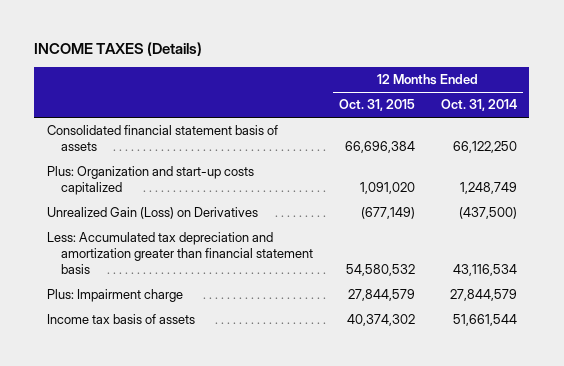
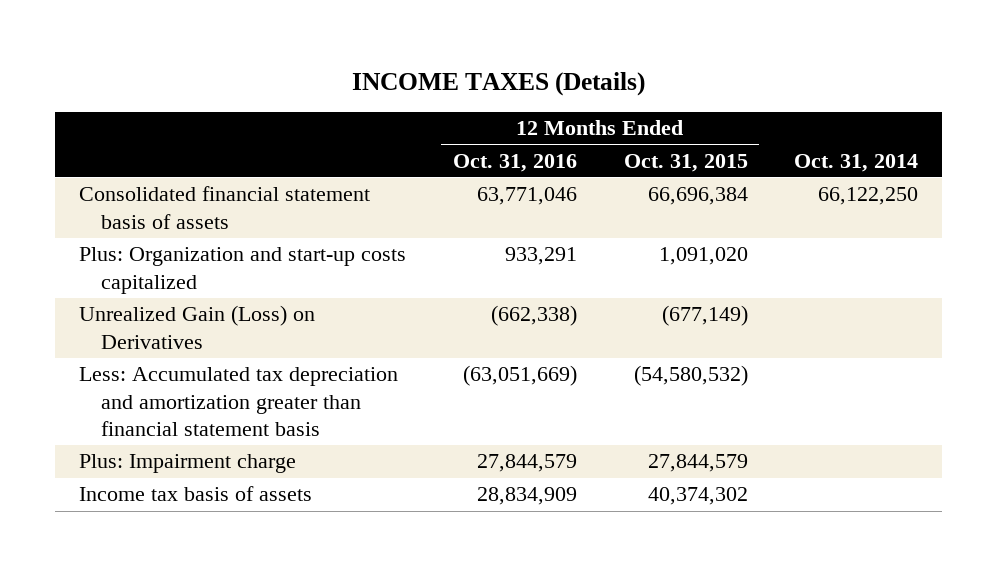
- | 12 Months Ended Oct. 31, 2015 | 12 Months Ended Oct. 31, 2014
+ | 12 Months Ended Oct. 31, 2016 | 12 Months Ended Oct. 31, 2015 | Oct. 31, 2014
- Less: Accumulated tax depreciation and amortization greater than financial statement basis | 54,580,532 | 43,116,534
+ Less: Accumulated tax depreciation and amortization greater than financial statement basis | (63,051,669) | (54,580,532) |

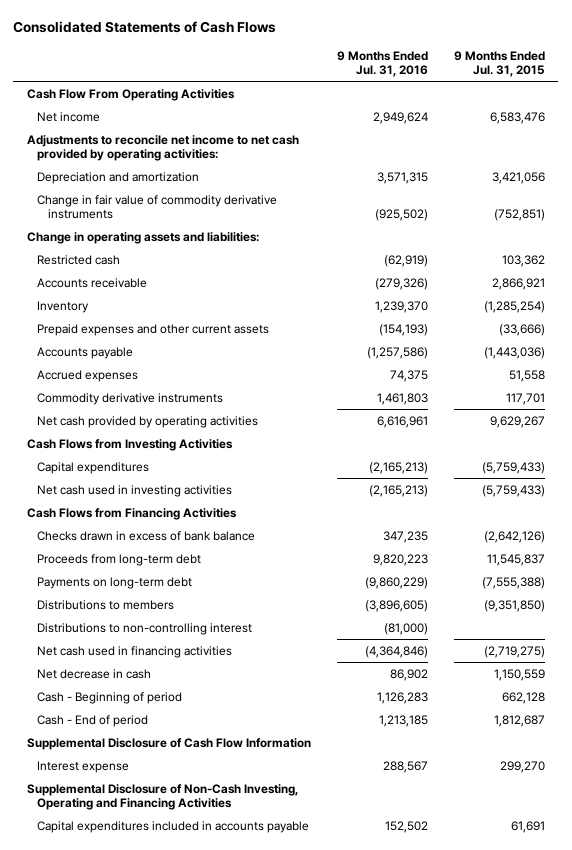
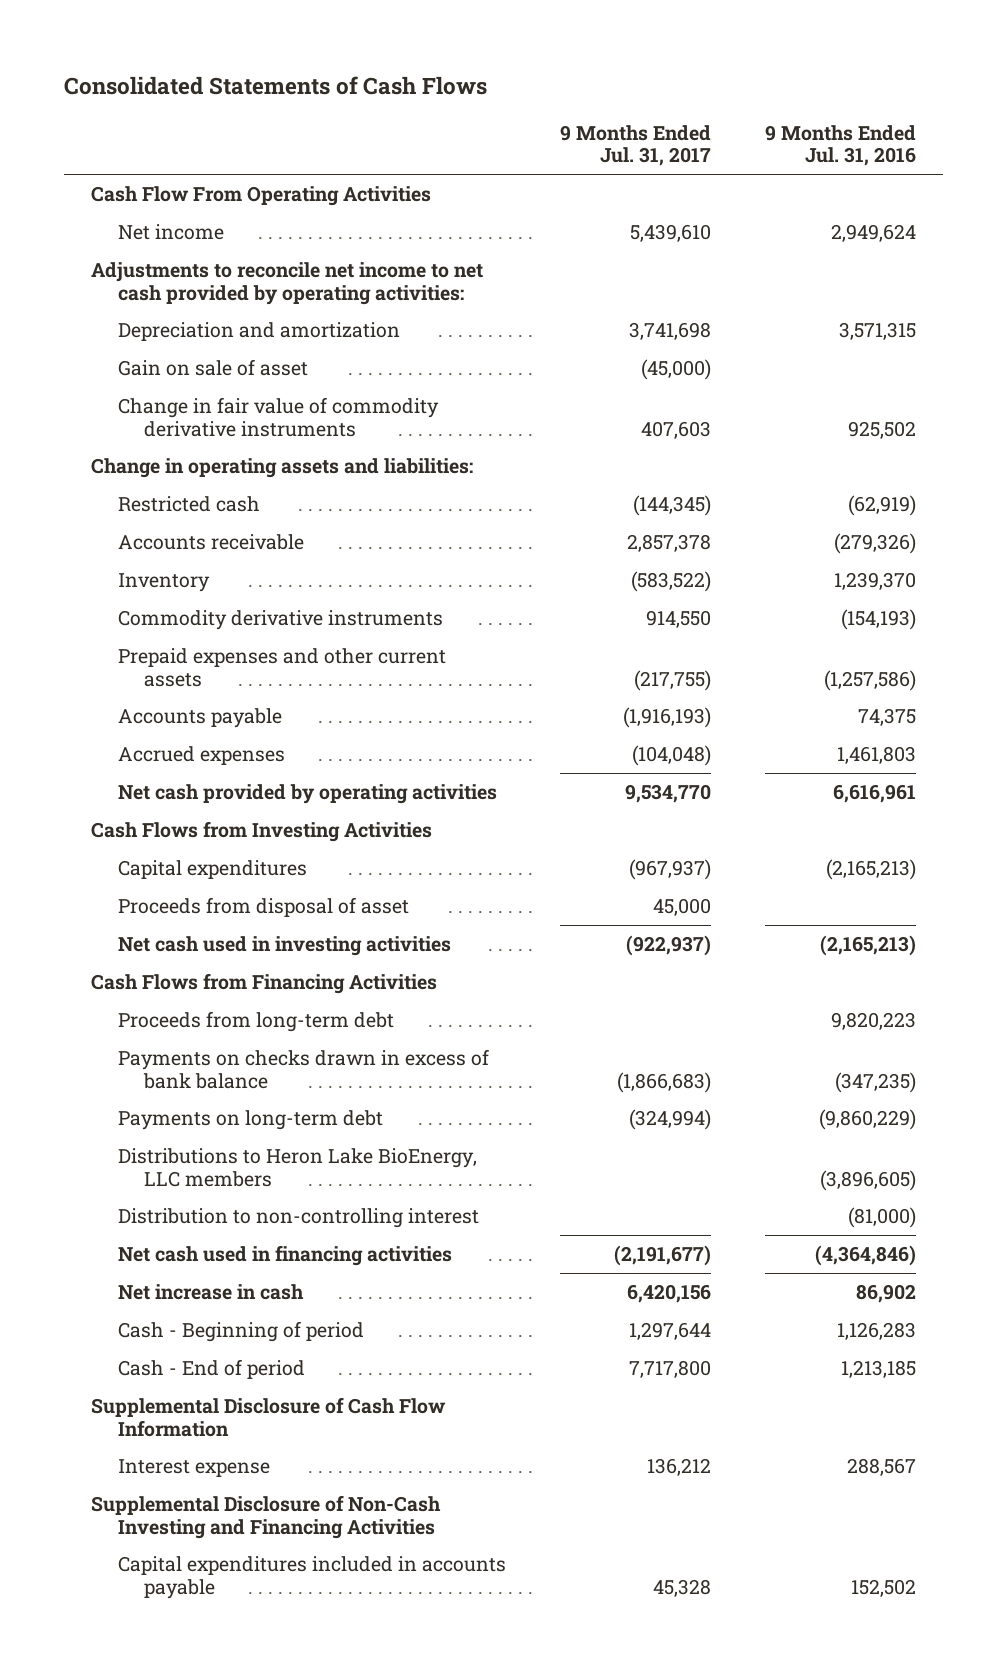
- | 9 Months Ended Jul. 31, 2016 | 9 Months Ended Jul. 31, 2015
+ | 9 Months Ended Jul. 31, 2017 | 9 Months Ended Jul. 31, 2016
- Change in fair value of commodity derivative instruments | (925,502) | (752,851)
+ Gain on sale of asset | (45,000) |
+ Change in fair value of commodity derivative instruments | 407,603 | 925,502
- Prepaid expenses and other current assets | (154,193) | (33,666)
- Accounts payable | (1,257,586) | (1,443,036)
- Accrued expenses | 74,375 | 51,558
- Commodity derivative instruments | 1,461,803 | 117,701
+ Commodity derivative instruments | 914,550 | (154,193)
+ Prepaid expenses and other current assets | (217,755) | (1,257,586)
+ Accounts payable | (1,916,193) | 74,375
+ Accrued expenses | (104,048) | 1,461,803
+ Proceeds from disposal of asset | 45,000 |
- Checks drawn in excess of bank balance | 347,235 | (2,642,126)
+ Payments on checks drawn in excess of bank balance | (1,866,683) | (347,235)
- Distributions to members | (3,896,605) | (9,351,850)
- Distributions to non-controlling interest | (81,000) |
+ Distributions to Heron Lake BioEnergy, LLC members | | (3,896,605)
+ Distribution to non-controlling interest | | (81,000)
- Net decrease in cash | 86,902 | 1,150,559
+ Net increase in cash | 6,420,156 | 86,902
- Supplemental Disclosure of Non-Cash Investing, Operating and Financing Activities
+ Supplemental Disclosure of Non-Cash Investing and Financing Activities

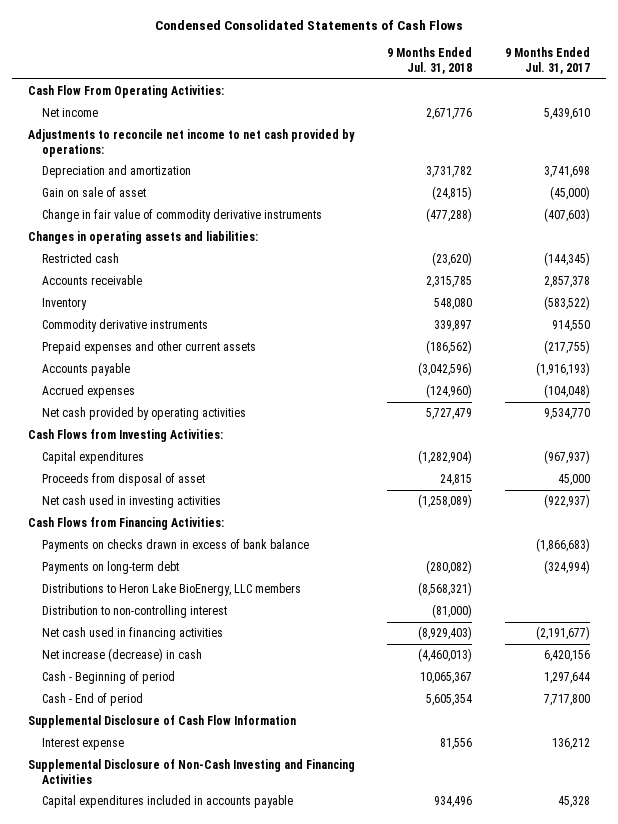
- Consolidated Statements of Cash Flows
+ Condensed Consolidated Statements of Cash Flows
- | 9 Months Ended Jul. 31, 2017 | 9 Months Ended Jul. 31, 2016
+ | 9 Months Ended Jul. 31, 2018 | 9 Months Ended Jul. 31, 2017
- Cash Flow From Operating Activities
+ Cash Flow From Operating Activities:
- Adjustments to reconcile net income to net cash provided by operating activities:
+ Adjustments to reconcile net income to net cash provided by operations:
- Change in fair value of commodity derivative instruments | 407,603 | 925,502
- Change in operating assets and liabilities:
+ Change in fair value of commodity derivative instruments | (477,288) | (407,603)
+ Changes in operating assets and liabilities:
- Cash Flows from Investing Activities
+ Cash Flows from Investing Activities:
- Cash Flows from Financing Activities
- Proceeds from long-term debt | | 9,820,223
+ Cash Flows from Financing Activities:
- Net increase in cash | 6,420,156 | 86,902
+ Net increase (decrease) in cash | (4,460,013) | 6,420,156

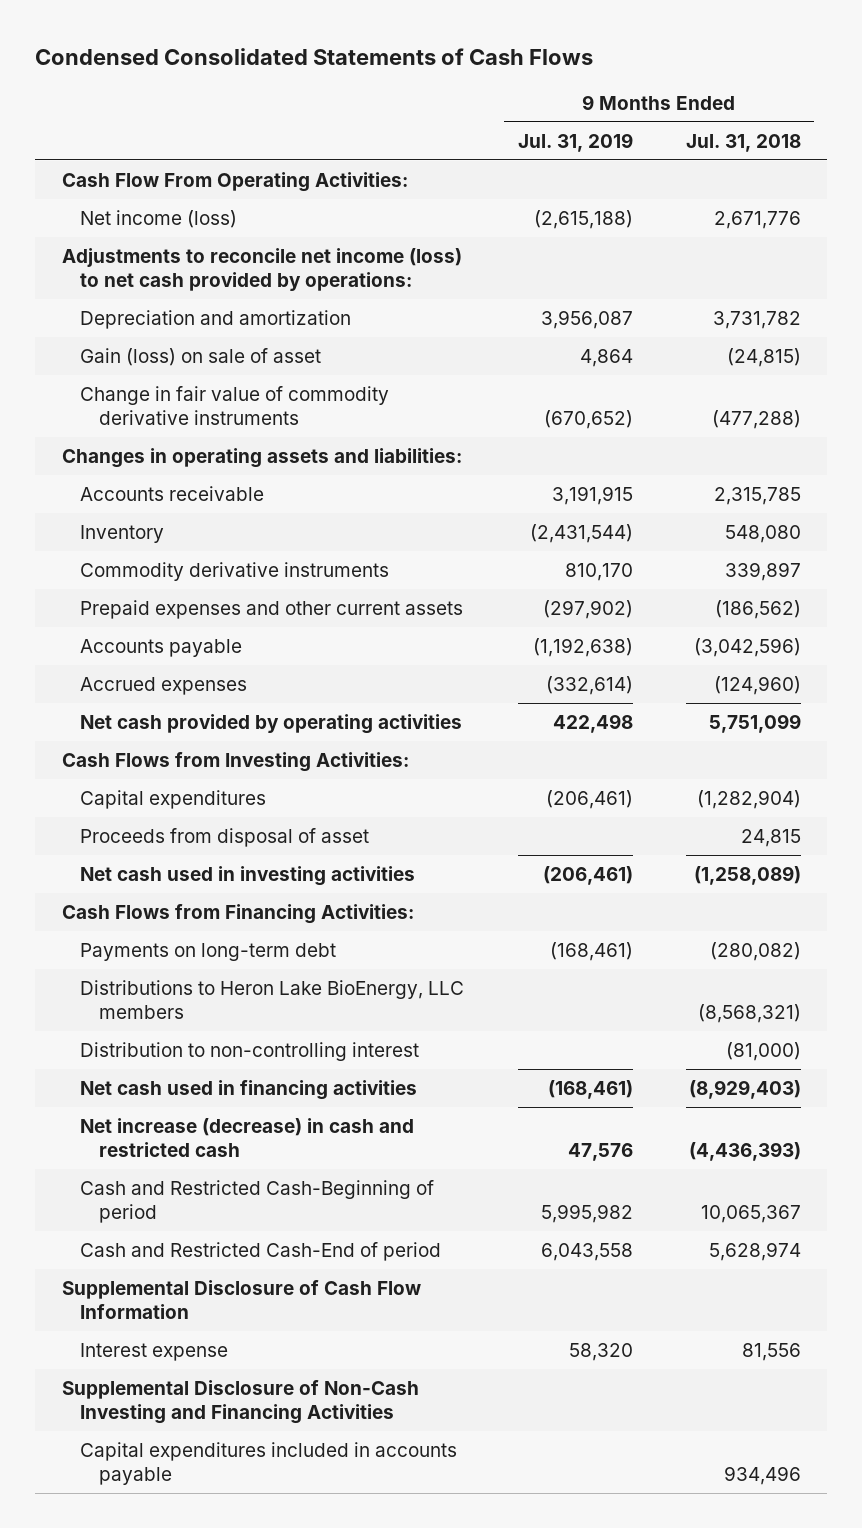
- | 9 Months Ended Jul. 31, 2018 | 9 Months Ended Jul. 31, 2017
+ | 9 Months Ended Jul. 31, 2019 | 9 Months Ended Jul. 31, 2018
- Net income | 2,671,776 | 5,439,610
- Adjustments to reconcile net income to net cash provided by operations:
+ Net income (loss) | (2,615,188) | 2,671,776
+ Adjustments to reconcile net income (loss) to net cash provided by operations:
- Gain on sale of asset | (24,815) | (45,000)
+ Gain (loss) on sale of asset | 4,864 | (24,815)
- Restricted cash | (23,620) | (144,345)
- Net cash provided by operating activities | 5,727,479 | 9,534,770
+ Net cash provided by operating activities | 422,498 | 5,751,099
- Payments on checks drawn in excess of bank balance | | (1,866,683)
- Net increase (decrease) in cash | (4,460,013) | 6,420,156
- Cash - Beginning of period | 10,065,367 | 1,297,644
- Cash - End of period | 5,605,354 | 7,717,800
+ Net increase (decrease) in cash and restricted cash | 47,576 | (4,436,393)
+ Cash and Restricted Cash-Beginning of period | 5,995,982 | 10,065,367
+ Cash and Restricted Cash-End of period | 6,043,558 | 5,628,974

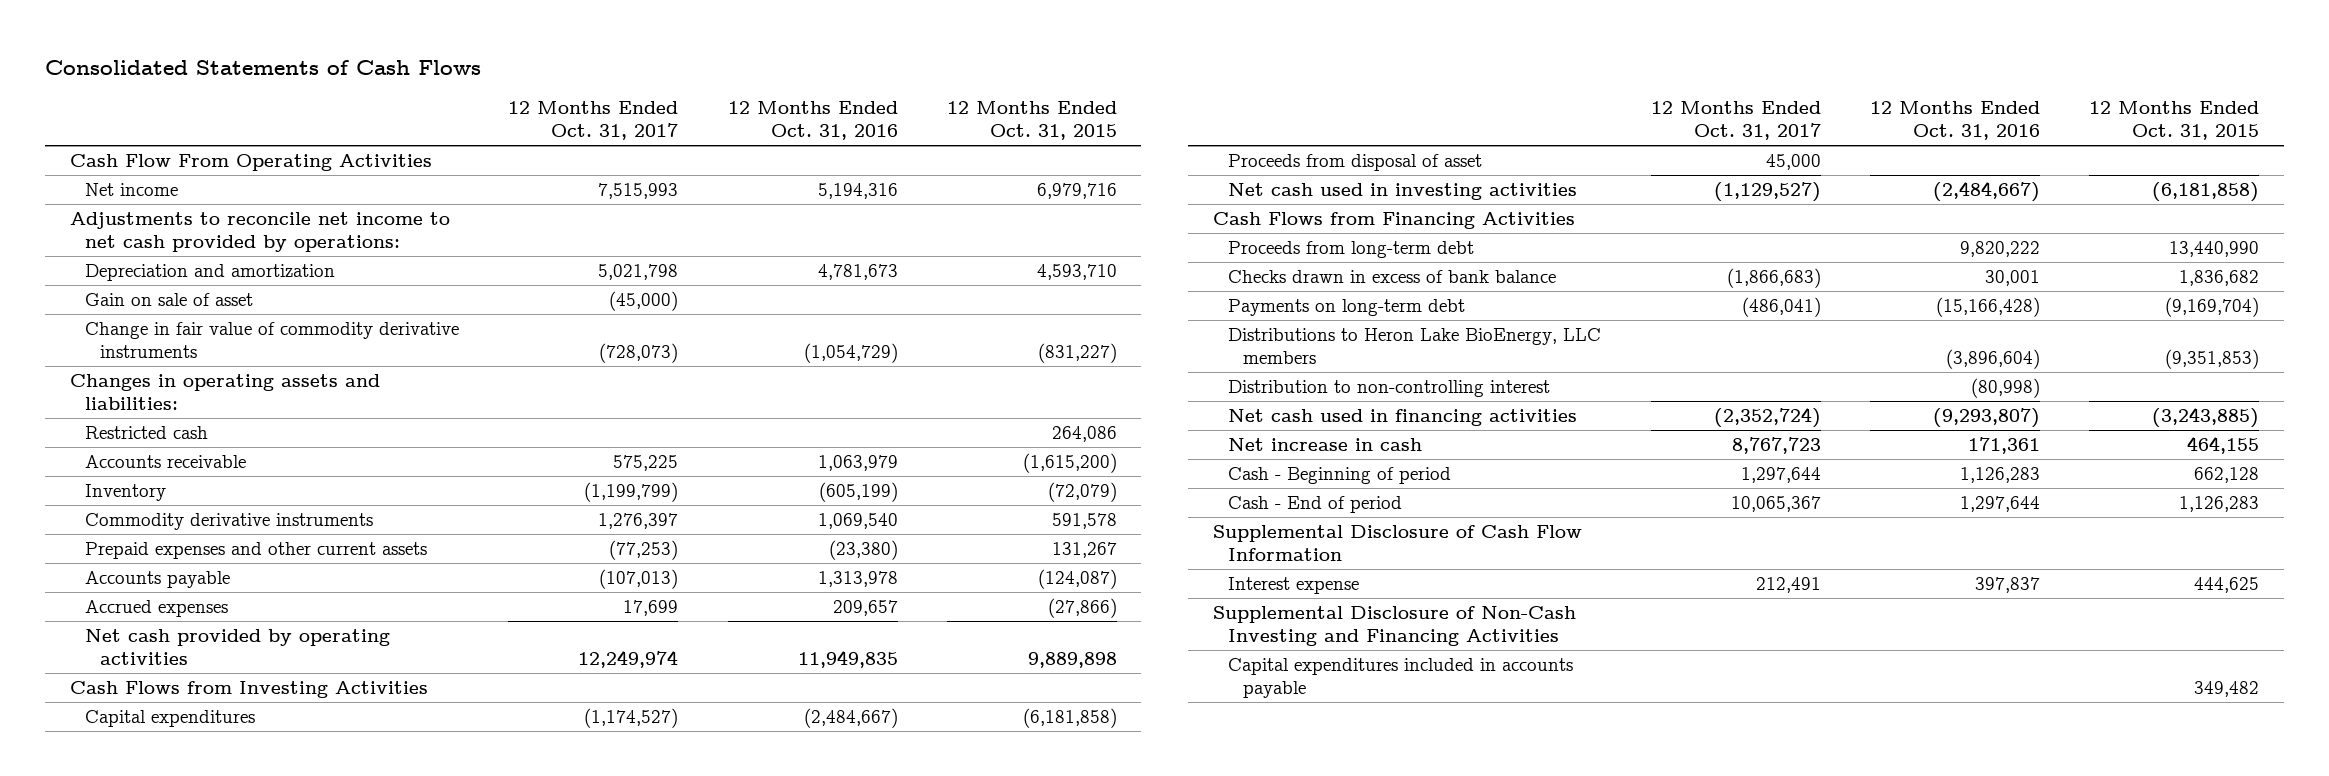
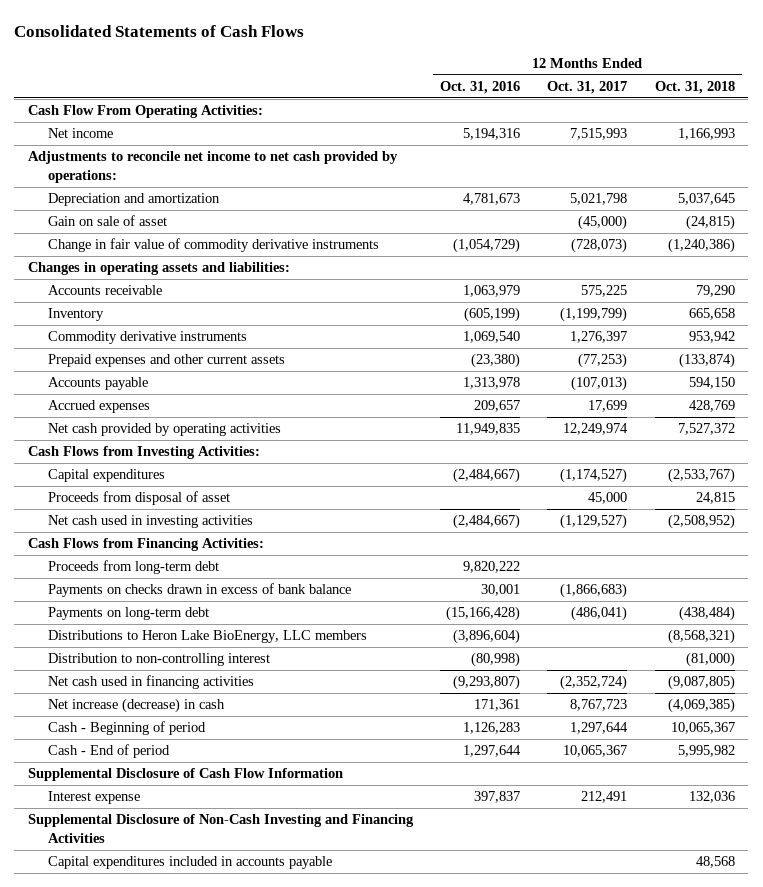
- | 12 Months Ended Oct. 31, 2017 | 12 Months Ended Oct. 31, 2016 | 12 Months Ended Oct. 31, 2015
+ | 12 Months Ended Oct. 31, 2016 | 12 Months Ended Oct. 31, 2017 | 12 Months Ended Oct. 31, 2018
- Cash Flow From Operating Activities
+ Cash Flow From Operating Activities:
- Restricted cash | | | 264,086
- Cash Flows from Investing Activities
+ Cash Flows from Investing Activities:
- Cash Flows from Financing Activities
+ Cash Flows from Financing Activities:
- Checks drawn in excess of bank balance | (1,866,683) | 30,001 | 1,836,682
+ Payments on checks drawn in excess of bank balance | 30,001 | (1,866,683) |
- Net increase in cash | 8,767,723 | 171,361 | 464,155
+ Net increase (decrease) in cash | 171,361 | 8,767,723 | (4,069,385)

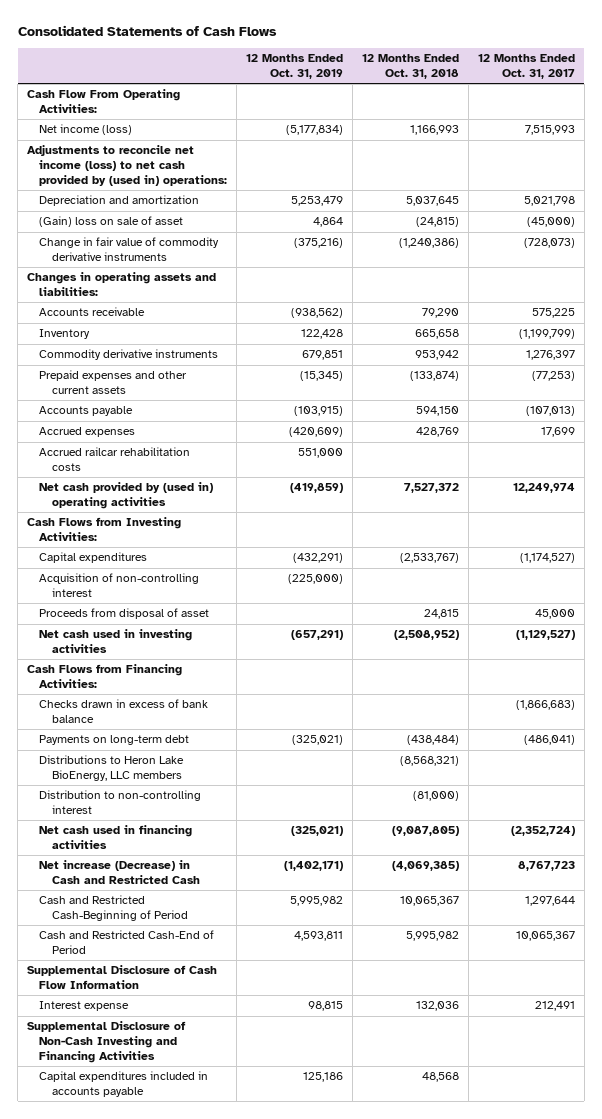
- | 12 Months Ended Oct. 31, 2016 | 12 Months Ended Oct. 31, 2017 | 12 Months Ended Oct. 31, 2018
+ | 12 Months Ended Oct. 31, 2019 | 12 Months Ended Oct. 31, 2018 | 12 Months Ended Oct. 31, 2017
- Net income | 5,194,316 | 7,515,993 | 1,166,993
- Adjustments to reconcile net income to net cash provided by operations:
+ Net income (loss) | (5,177,834) | 1,166,993 | 7,515,993
+ Adjustments to reconcile net income (loss) to net cash provided by (used in) operations:
- Gain on sale of asset | | (45,000) | (24,815)
+ (Gain) loss on sale of asset | 4,864 | (24,815) | (45,000)
- Net cash provided by operating activities | 11,949,835 | 12,249,974 | 7,527,372
+ Accrued railcar rehabilitation costs | 551,000 | |
+ Net cash provided by (used in) operating activities | (419,859) | 7,527,372 | 12,249,974
+ Acquisition of non-controlling interest | (225,000) | |
- Proceeds from long-term debt | 9,820,222 | |
- Payments on checks drawn in excess of bank balance | 30,001 | (1,866,683) |
+ Checks drawn in excess of bank balance | | | (1,866,683)
- Net increase (decrease) in cash | 171,361 | 8,767,723 | (4,069,385)
- Cash - Beginning of period | 1,126,283 | 1,297,644 | 10,065,367
- Cash - End of period | 1,297,644 | 10,065,367 | 5,995,982
+ Net increase (Decrease) in Cash and Restricted Cash | (1,402,171) | (4,069,385) | 8,767,723
+ Cash and Restricted Cash-Beginning of Period | 5,995,982 | 10,065,367 | 1,297,644
+ Cash and Restricted Cash-End of Period | 4,593,811 | 5,995,982 | 10,065,367

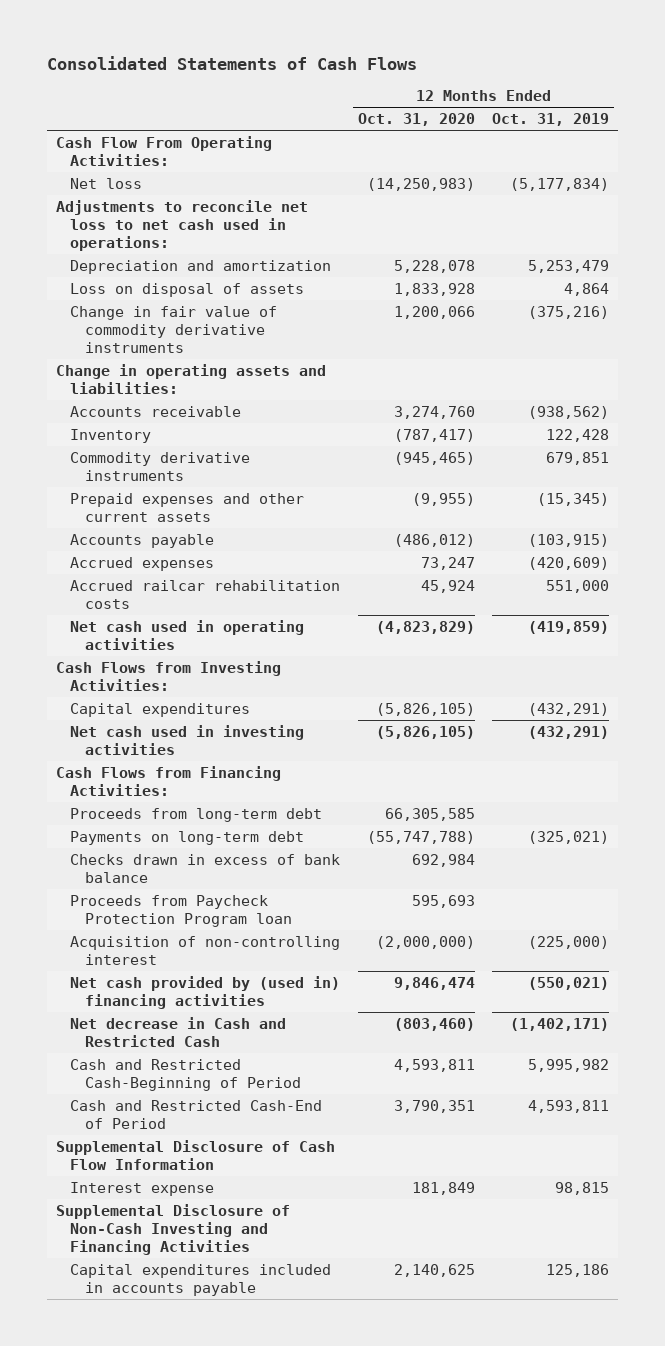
- | 12 Months Ended Oct. 31, 2019 | 12 Months Ended Oct. 31, 2018 | 12 Months Ended Oct. 31, 2017
+ | 12 Months Ended Oct. 31, 2020 | 12 Months Ended Oct. 31, 2019
- Net income (loss) | (5,177,834) | 1,166,993 | 7,515,993
- Adjustments to reconcile net income (loss) to net cash provided by (used in) operations:
+ Net loss | (14,250,983) | (5,177,834)
+ Adjustments to reconcile net loss to net cash used in operations:
- (Gain) loss on sale of asset | 4,864 | (24,815) | (45,000)
+ Loss on disposal of assets | 1,833,928 | 4,864
- Changes in operating assets and liabilities:
+ Change in operating assets and liabilities:
- Net cash provided by (used in) operating activities | (419,859) | 7,527,372 | 12,249,974
+ Net cash used in operating activities | (4,823,829) | (419,859)
- Proceeds from disposal of asset | | 24,815 | 45,000
- Net cash used in investing activities | (657,291) | (2,508,952) | (1,129,527)
+ Net cash used in investing activities | (5,826,105) | (432,291)
+ Proceeds from long-term debt | 66,305,585 |
- Distributions to Heron Lake BioEnergy, LLC members | | (8,568,321) |
- Distribution to non-controlling interest | | (81,000) |
- Net cash used in financing activities | (325,021) | (9,087,805) | (2,352,724)
- Net increase (Decrease) in Cash and Restricted Cash | (1,402,171) | (4,069,385) | 8,767,723
moved down: Checks drawn in excess of bank balance | 692,984 |
+ Proceeds from Paycheck Protection Program loan | 595,693 |
moved down: Acquisition of non-controlling interest | (2,000,000) | (225,000)
+ Net cash provided by (used in) financing activities | 9,846,474 | (550,021)
+ Net decrease in Cash and Restricted Cash | (803,460) | (1,402,171)

